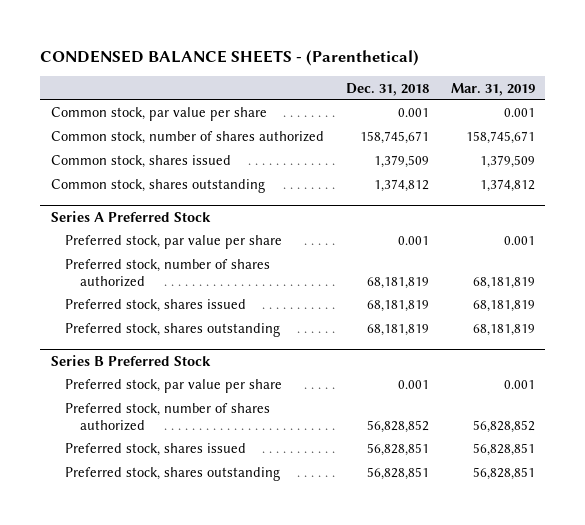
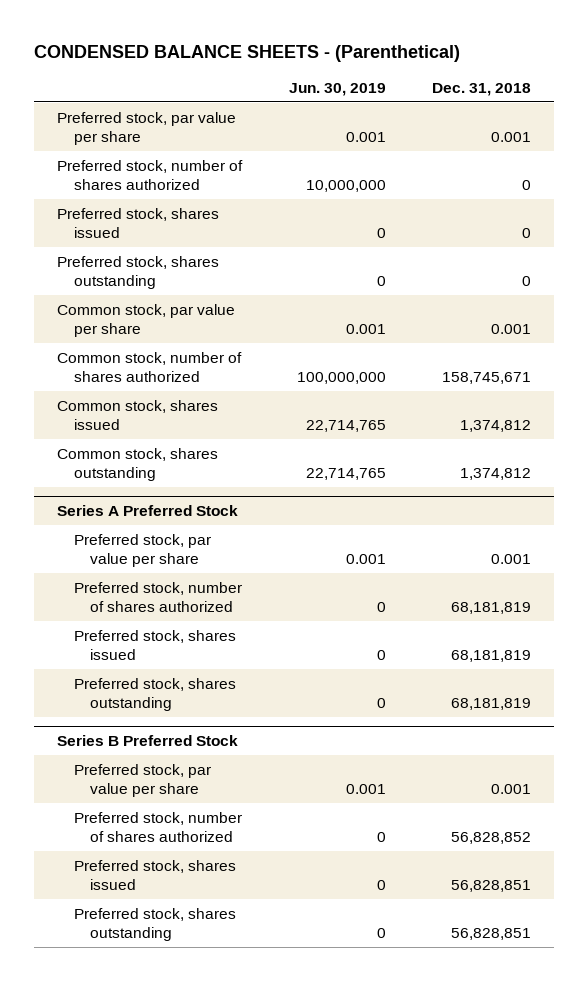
- | Dec. 31, 2018 | Mar. 31, 2019
+ | Jun. 30, 2019 | Dec. 31, 2018
+ Preferred stock, par value per share | 0.001 | 0.001
+ Preferred stock, number of shares authorized | 10,000,000 | 0
+ Preferred stock, shares issued | 0 | 0
+ Preferred stock, shares outstanding | 0 | 0
- Common stock, shares issued | 1,379,509 | 1,379,509
+ Common stock, shares issued | 22,714,765 | 1,374,812

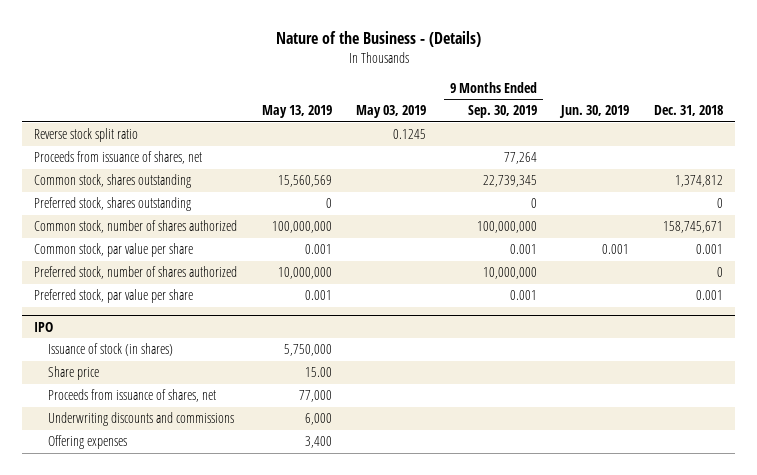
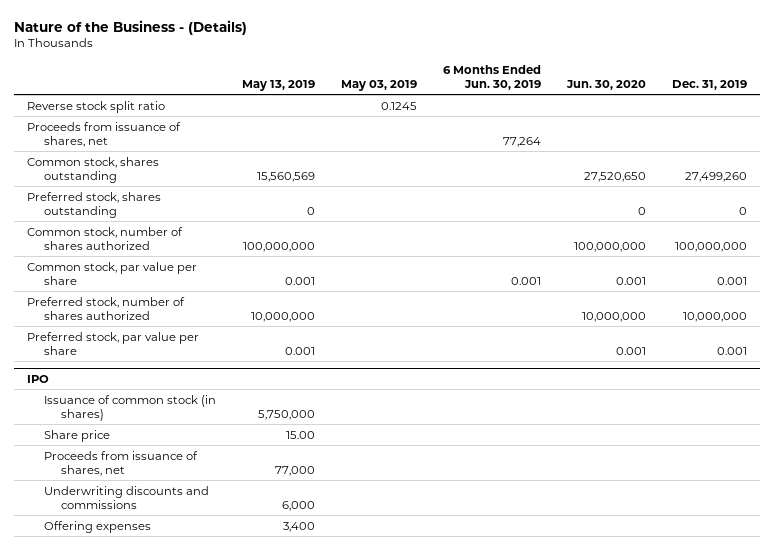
- | May 13, 2019 | May 03, 2019 | 9 Months Ended Sep. 30, 2019 | Jun. 30, 2019 | Dec. 31, 2018
+ | May 13, 2019 | May 03, 2019 | 6 Months Ended Jun. 30, 2019 | Jun. 30, 2020 | Dec. 31, 2019
@ IPO
- Issuance of stock (in shares) | 5,750,000 | | | |
+ Issuance of common stock (in shares) | 5,750,000 | | | |

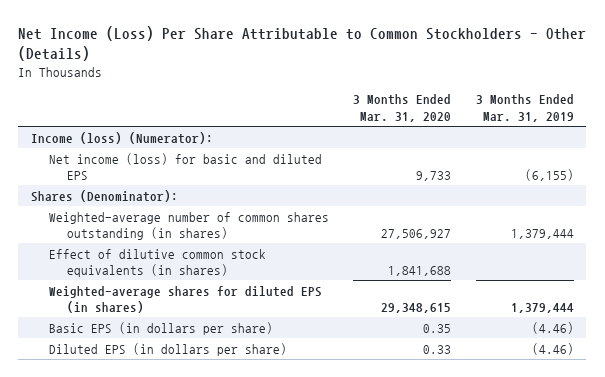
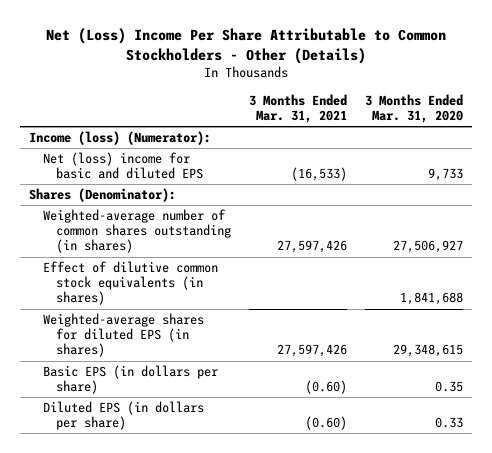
- Net Income (Loss) Per Share Attributable to Common Stockholders - Other (Details)
+ Net (Loss) Income Per Share Attributable to Common Stockholders - Other (Details)
- | 3 Months Ended Mar. 31, 2020 | 3 Months Ended Mar. 31, 2019
+ | 3 Months Ended Mar. 31, 2021 | 3 Months Ended Mar. 31, 2020
- Net income (loss) for basic and diluted EPS | 9,733 | (6,155)
+ Net (loss) income for basic and diluted EPS | (16,533) | 9,733

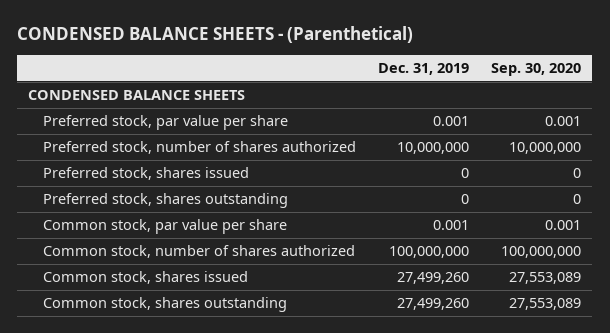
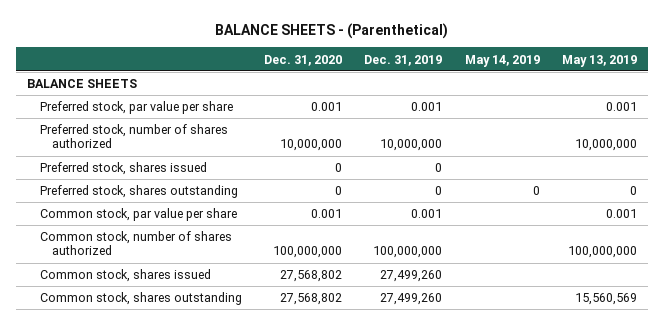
- CONDENSED BALANCE SHEETS - (Parenthetical)
+ BALANCE SHEETS - (Parenthetical)
- | Dec. 31, 2019 | Sep. 30, 2020
+ | Dec. 31, 2020 | Dec. 31, 2019 | May 14, 2019 | May 13, 2019
- CONDENSED BALANCE SHEETS
+ BALANCE SHEETS

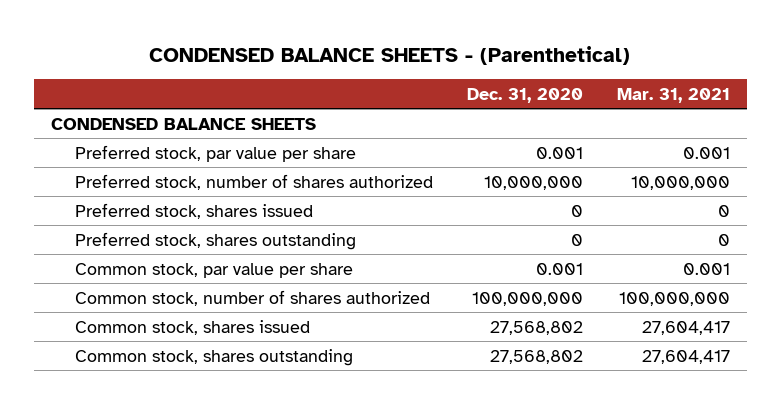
- BALANCE SHEETS - (Parenthetical)
+ CONDENSED BALANCE SHEETS - (Parenthetical)
- | Dec. 31, 2020 | Dec. 31, 2019 | May 14, 2019 | May 13, 2019
+ | Dec. 31, 2020 | Mar. 31, 2021
- BALANCE SHEETS
+ CONDENSED BALANCE SHEETS

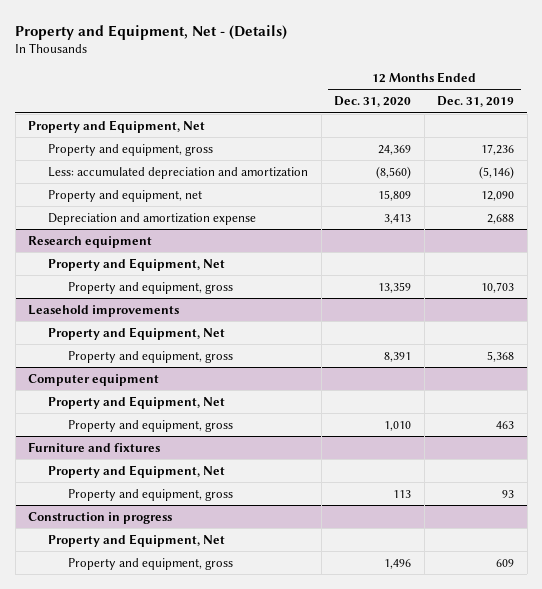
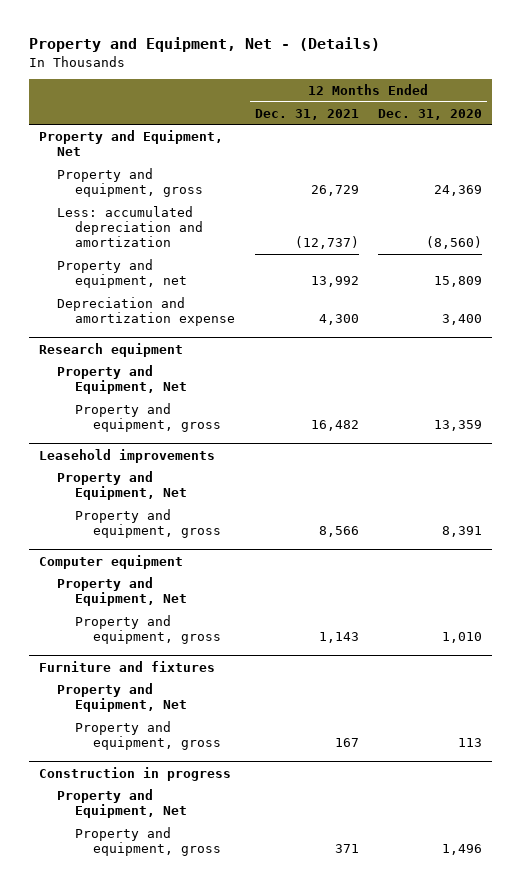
- | 12 Months Ended Dec. 31, 2020 | 12 Months Ended Dec. 31, 2019
+ | 12 Months Ended Dec. 31, 2021 | 12 Months Ended Dec. 31, 2020
- Depreciation and amortization expense | 3,413 | 2,688
+ Depreciation and amortization expense | 4,300 | 3,400

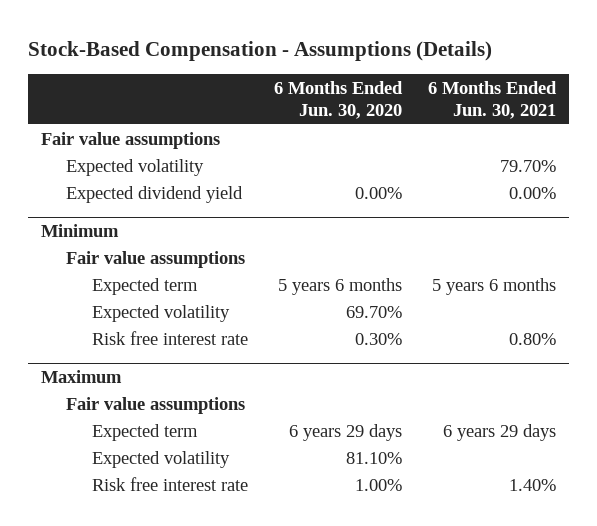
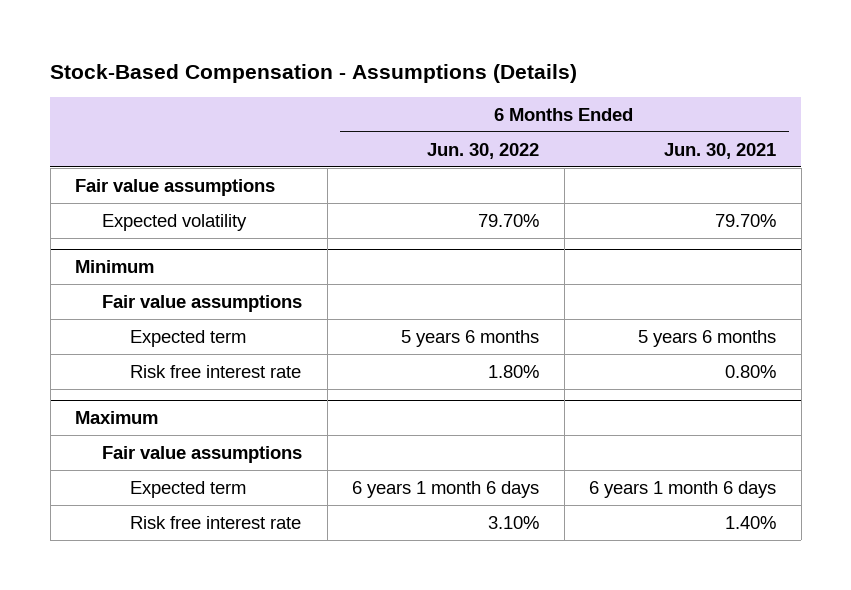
- | 6 Months Ended Jun. 30, 2020 | 6 Months Ended Jun. 30, 2021
+ | 6 Months Ended Jun. 30, 2022 | 6 Months Ended Jun. 30, 2021
- Expected dividend yield | 0.00% | 0.00%
@ Minimum
- Expected volatility | 69.70% |
@ Maximum
- Expected term | 6 years 29 days | 6 years 29 days
- Expected volatility | 81.10% |
+ Expected term | 6 years 1 month 6 days | 6 years 1 month 6 days

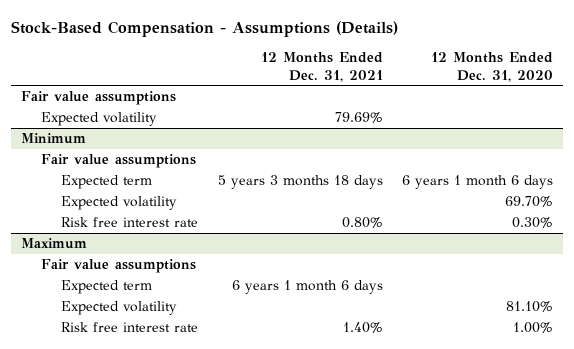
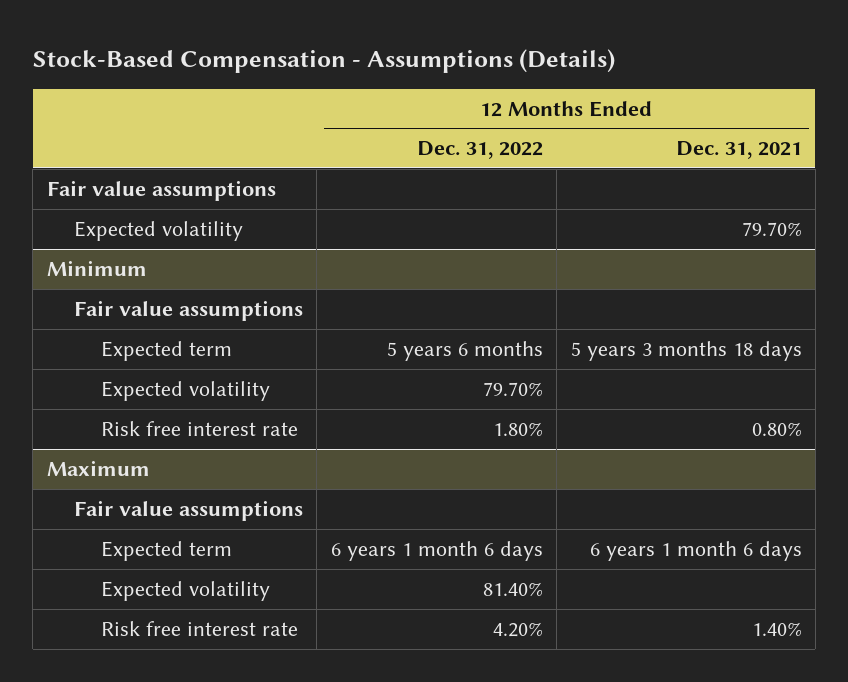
- | 12 Months Ended Dec. 31, 2021 | 12 Months Ended Dec. 31, 2020
+ | 12 Months Ended Dec. 31, 2022 | 12 Months Ended Dec. 31, 2021
- Expected volatility | 79.69% |
+ Expected volatility | | 79.70%

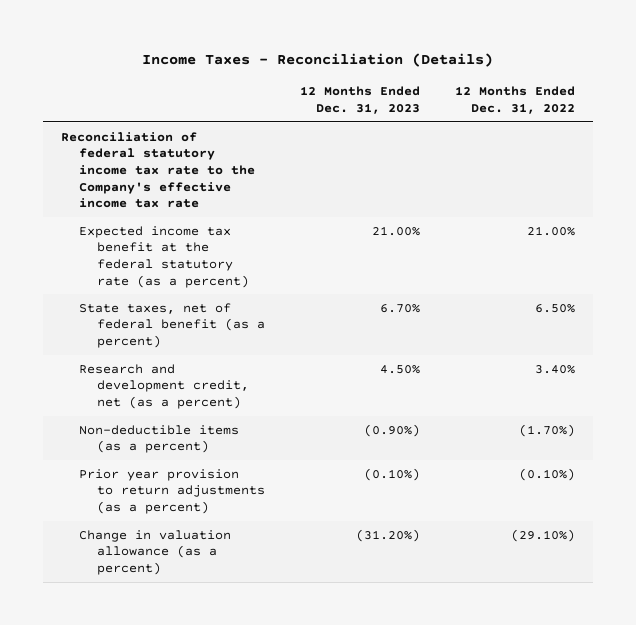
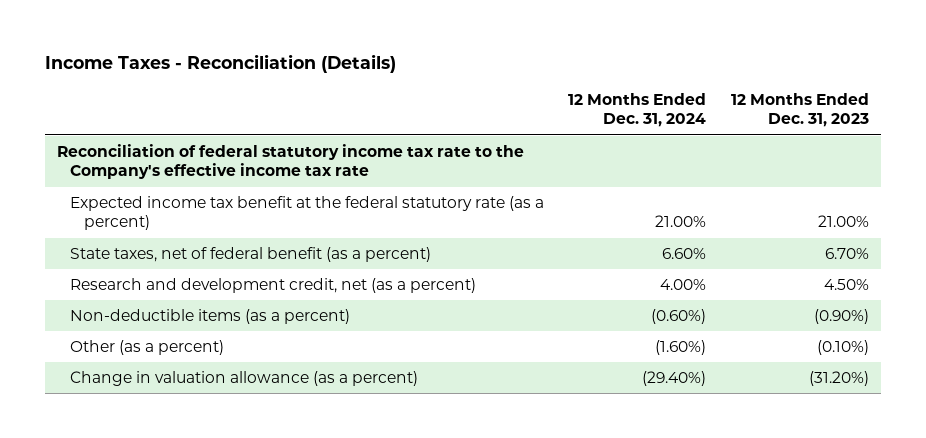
- | 12 Months Ended Dec. 31, 2023 | 12 Months Ended Dec. 31, 2022
+ | 12 Months Ended Dec. 31, 2024 | 12 Months Ended Dec. 31, 2023
- Prior year provision to return adjustments (as a percent) | (0.10%) | (0.10%)
+ Other (as a percent) | (1.60%) | (0.10%)

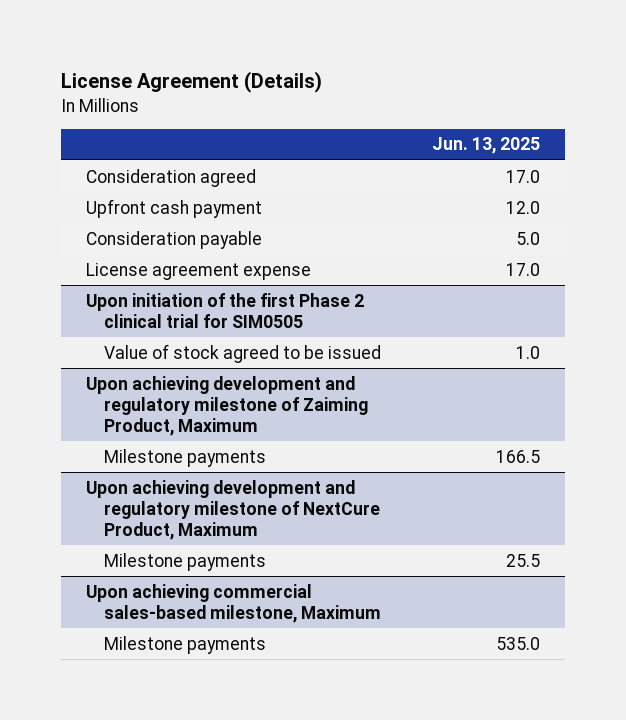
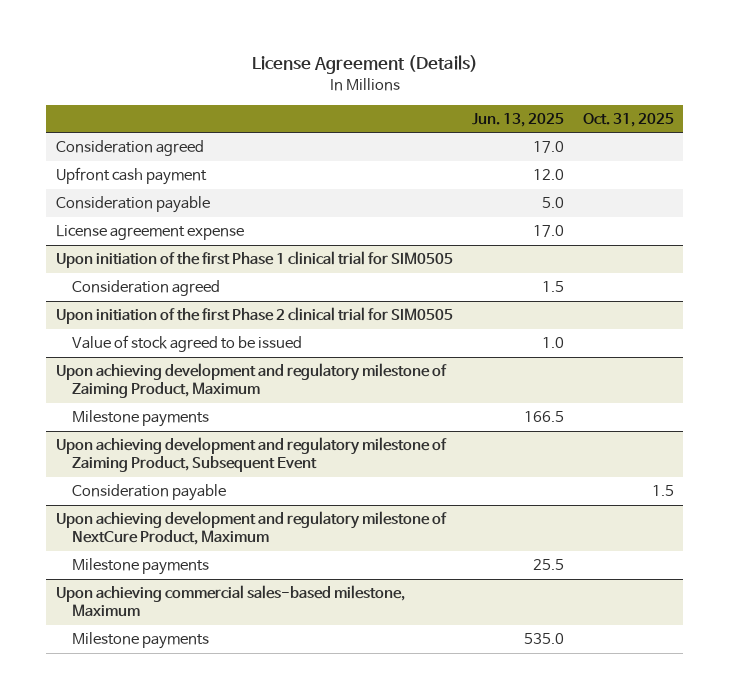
- | Jun. 13, 2025
+ | Jun. 13, 2025 | Oct. 31, 2025
+ Upon initiation of the first Phase 1 clinical trial for SIM0505
+ Consideration agreed | 1.5 |
+ Upon achieving development and regulatory milestone of Zaiming Product, Subsequent Event
+ Consideration payable | | 1.5

